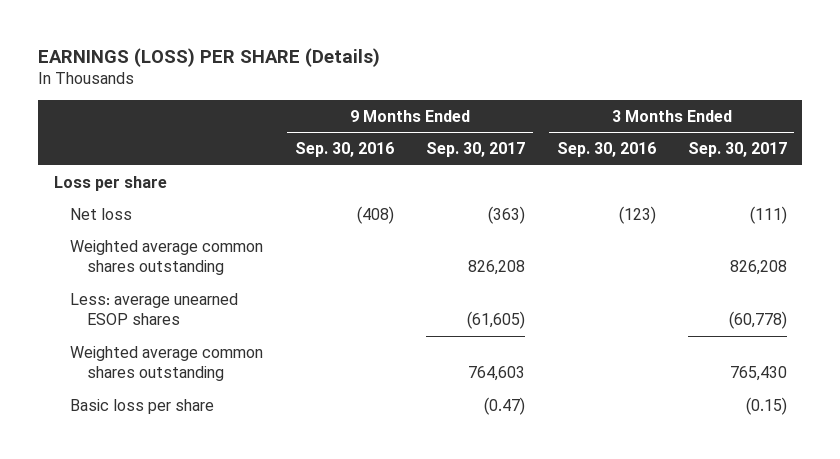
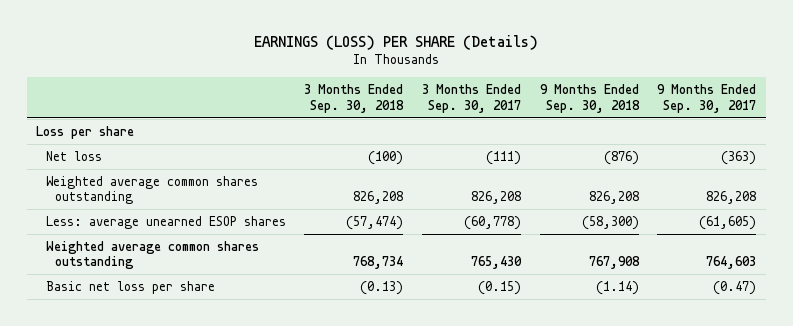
- | 9 Months Ended Sep. 30, 2016 | 9 Months Ended Sep. 30, 2017 | 3 Months Ended Sep. 30, 2016 | 3 Months Ended Sep. 30, 2017
+ | 3 Months Ended Sep. 30, 2018 | 3 Months Ended Sep. 30, 2017 | 9 Months Ended Sep. 30, 2018 | 9 Months Ended Sep. 30, 2017
- Basic loss per share | | (0.47) | | (0.15)
+ Basic net loss per share | (0.13) | (0.15) | (1.14) | (0.47)

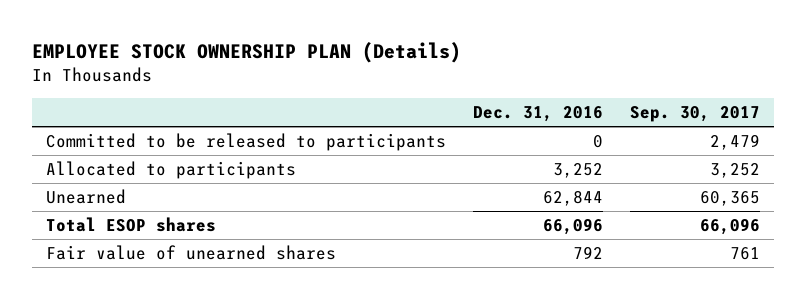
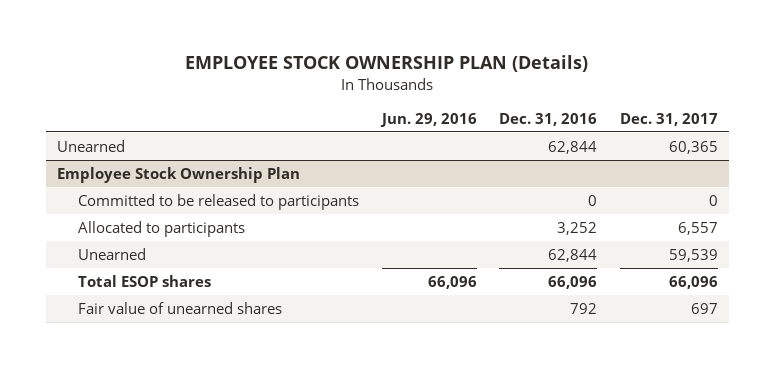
- | Dec. 31, 2016 | Sep. 30, 2017
+ | Jun. 29, 2016 | Dec. 31, 2016 | Dec. 31, 2017
+ Unearned | | 62,844 | 60,365
+ Employee Stock Ownership Plan

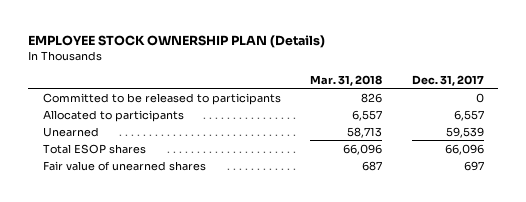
- | Jun. 29, 2016 | Dec. 31, 2016 | Dec. 31, 2017
+ | Mar. 31, 2018 | Dec. 31, 2017
- Unearned | | 62,844 | 60,365
- Employee Stock Ownership Plan

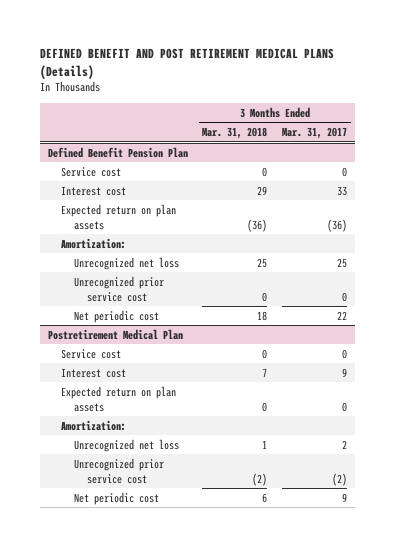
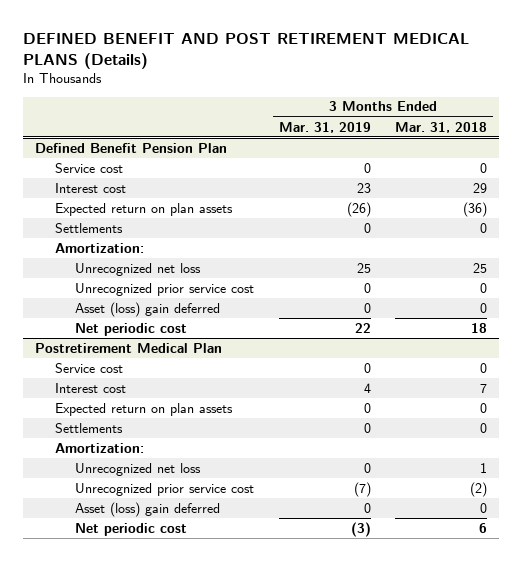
- | 3 Months Ended Mar. 31, 2018 | 3 Months Ended Mar. 31, 2017
+ | 3 Months Ended Mar. 31, 2019 | 3 Months Ended Mar. 31, 2018
@ Defined Benefit Pension Plan
+ Settlements | 0 | 0
+ Asset (loss) gain deferred | 0 | 0
@ Postretirement Medical Plan
+ Settlements | 0 | 0
+ Asset (loss) gain deferred | 0 | 0

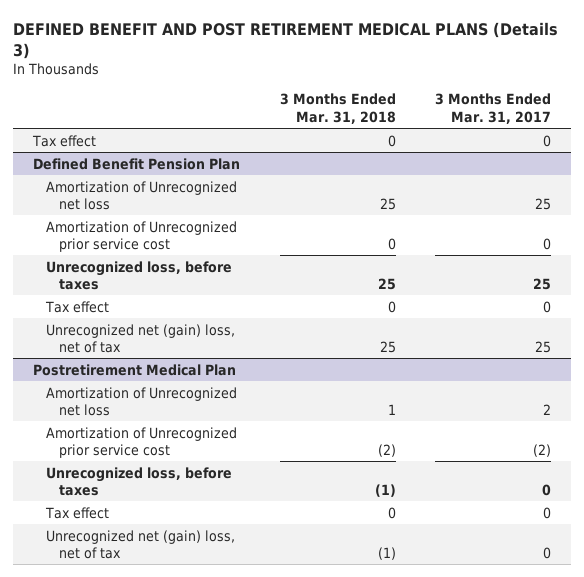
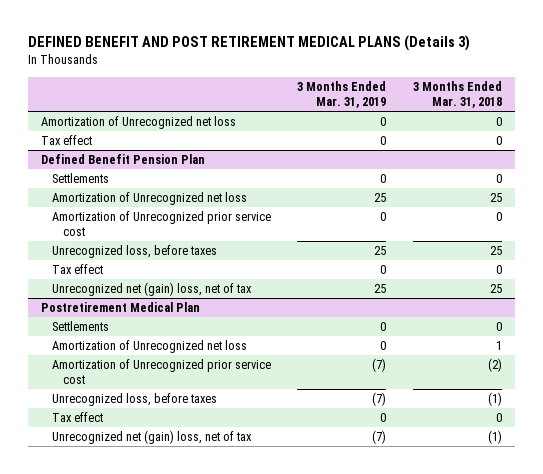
- | 3 Months Ended Mar. 31, 2018 | 3 Months Ended Mar. 31, 2017
+ | 3 Months Ended Mar. 31, 2019 | 3 Months Ended Mar. 31, 2018
+ Amortization of Unrecognized net loss | 0 | 0
@ Defined Benefit Pension Plan
+ Settlements | 0 | 0
@ Postretirement Medical Plan
+ Settlements | 0 | 0

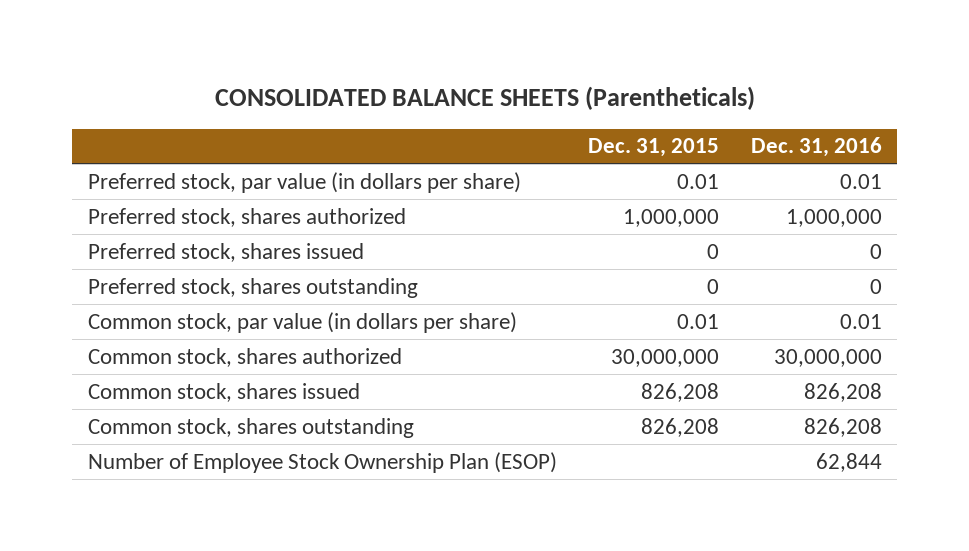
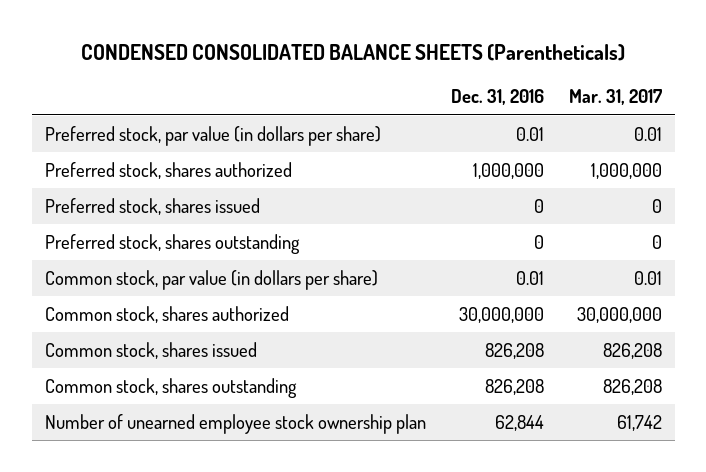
- CONSOLIDATED BALANCE SHEETS (Parentheticals)
+ CONDENSED CONSOLIDATED BALANCE SHEETS (Parentheticals)
- | Dec. 31, 2015 | Dec. 31, 2016
+ | Dec. 31, 2016 | Mar. 31, 2017
- Number of Employee Stock Ownership Plan (ESOP) | | 62,844
+ Number of unearned employee stock ownership plan | 62,844 | 61,742

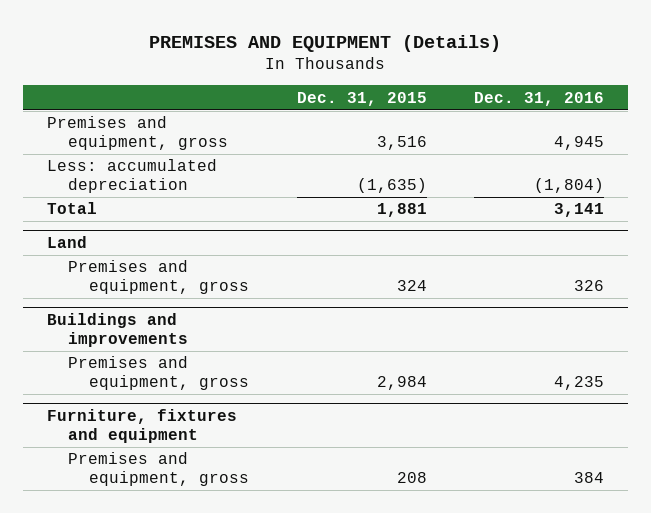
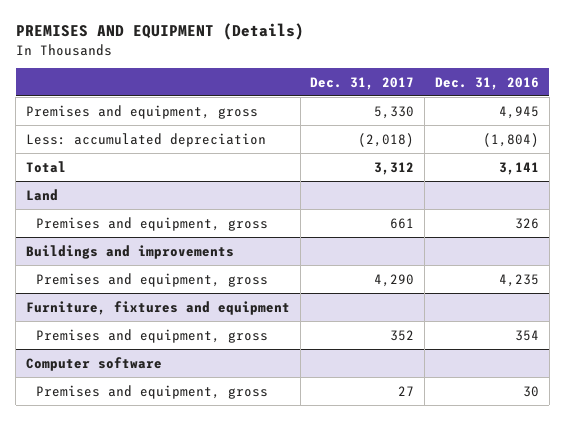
- | Dec. 31, 2015 | Dec. 31, 2016
+ | Dec. 31, 2017 | Dec. 31, 2016
@ Furniture, fixtures and equipment
- Premises and equipment, gross | 208 | 384
+ Premises and equipment, gross | 352 | 354
+ Computer software
+ Premises and equipment, gross | 27 | 30

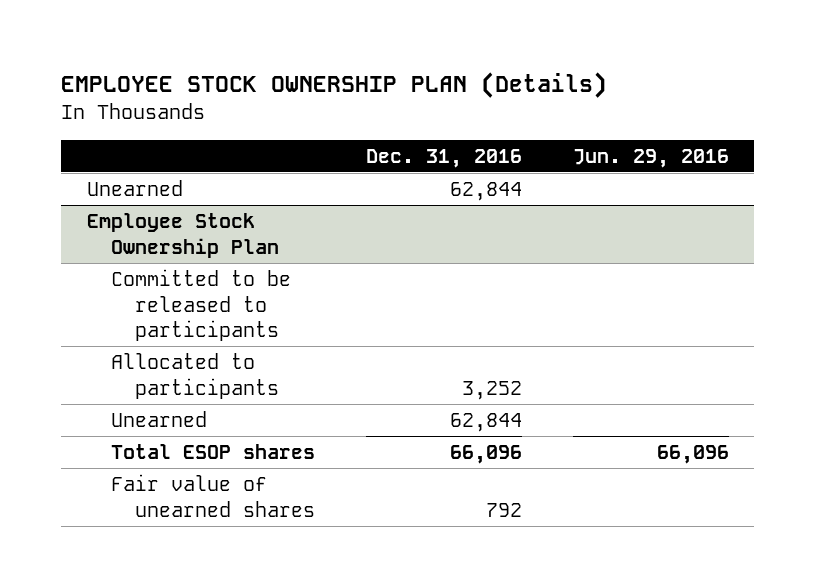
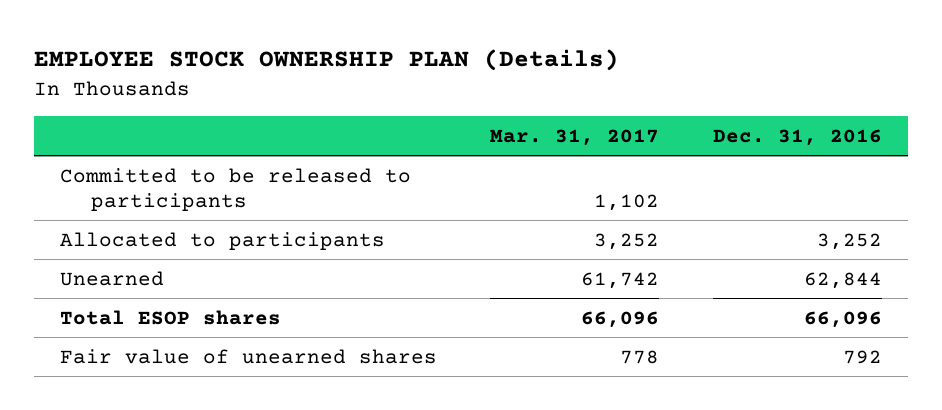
- | Dec. 31, 2016 | Jun. 29, 2016
+ | Mar. 31, 2017 | Dec. 31, 2016
- Unearned | 62,844 |
- Employee Stock Ownership Plan

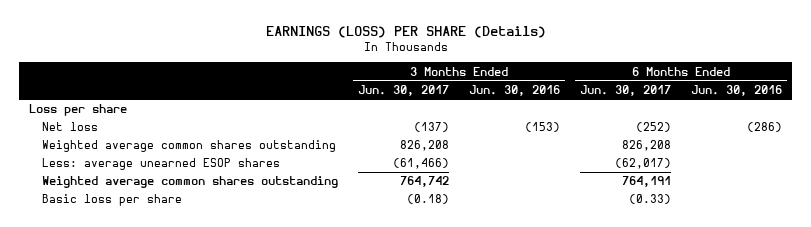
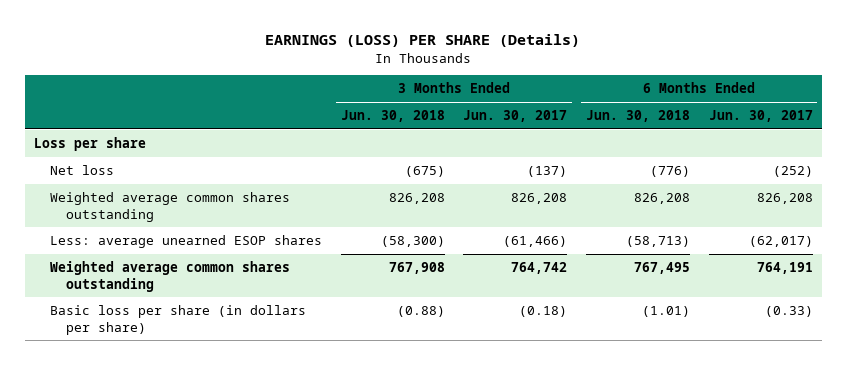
- | 3 Months Ended Jun. 30, 2017 | 3 Months Ended Jun. 30, 2016 | 6 Months Ended Jun. 30, 2017 | 6 Months Ended Jun. 30, 2016
+ | 3 Months Ended Jun. 30, 2018 | 3 Months Ended Jun. 30, 2017 | 6 Months Ended Jun. 30, 2018 | 6 Months Ended Jun. 30, 2017
- Basic loss per share | (0.18) | | (0.33) |
+ Basic loss per share (in dollars per share) | (0.88) | (0.18) | (1.01) | (0.33)

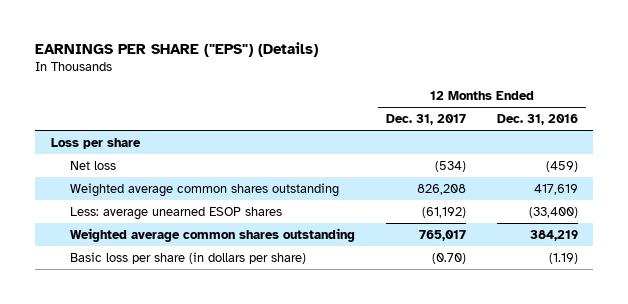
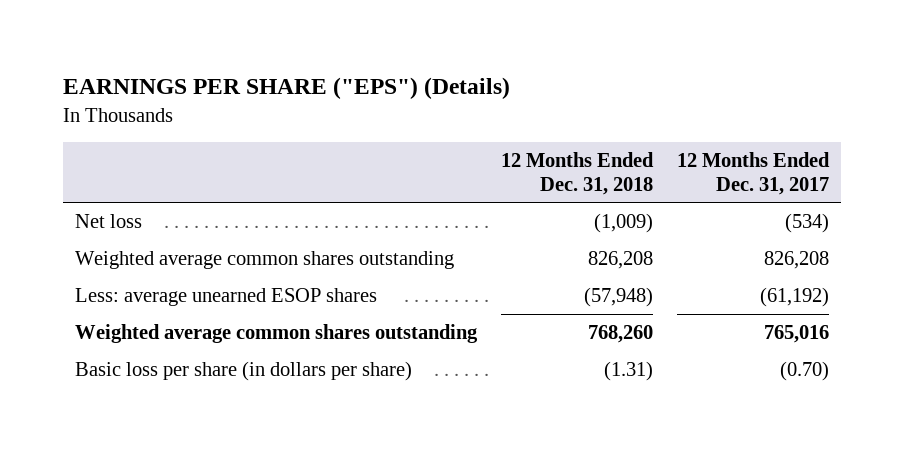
- | 12 Months Ended Dec. 31, 2017 | 12 Months Ended Dec. 31, 2016
+ | 12 Months Ended Dec. 31, 2018 | 12 Months Ended Dec. 31, 2017
- Loss per share
- Weighted average common shares outstanding | 765,017 | 384,219
+ Weighted average common shares outstanding | 768,260 | 765,016

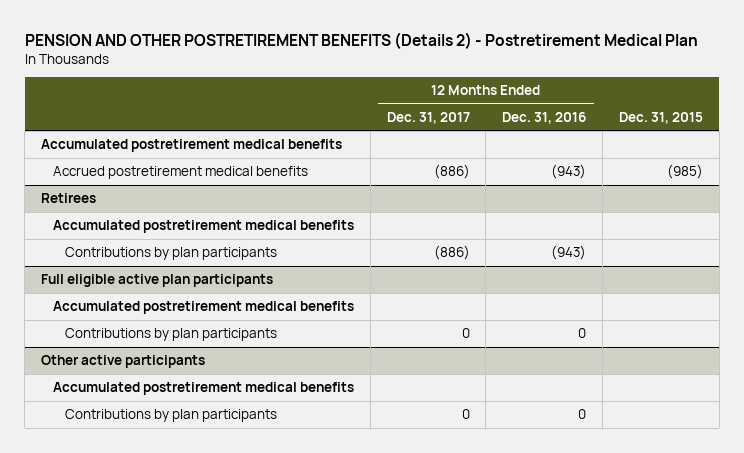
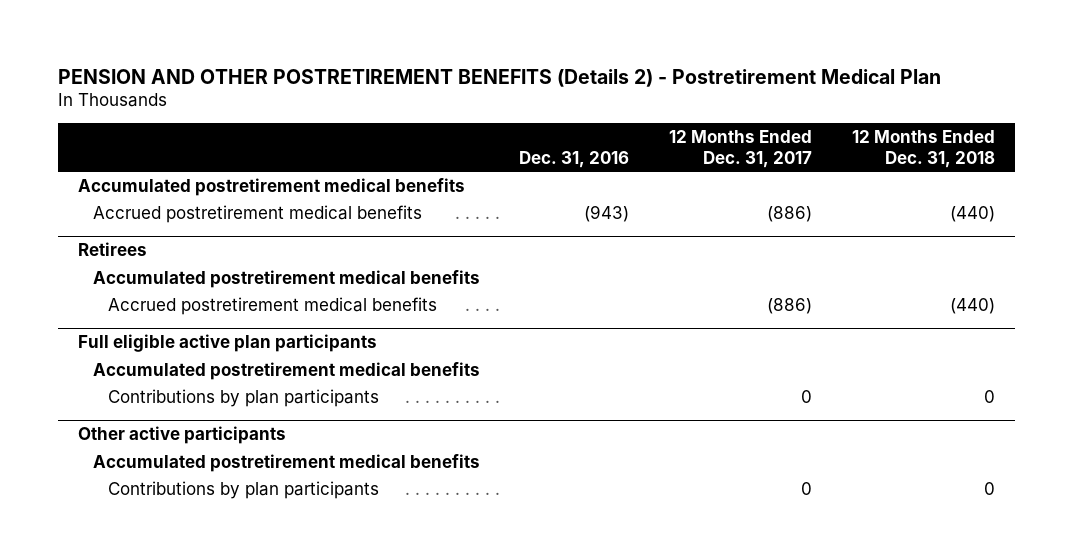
- | 12 Months Ended Dec. 31, 2017 | 12 Months Ended Dec. 31, 2016 | Dec. 31, 2015
+ | Dec. 31, 2016 | 12 Months Ended Dec. 31, 2017 | 12 Months Ended Dec. 31, 2018
@ Retirees
- Contributions by plan participants | (886) | (943) |
+ Accrued postretirement medical benefits | | (886) | (440)

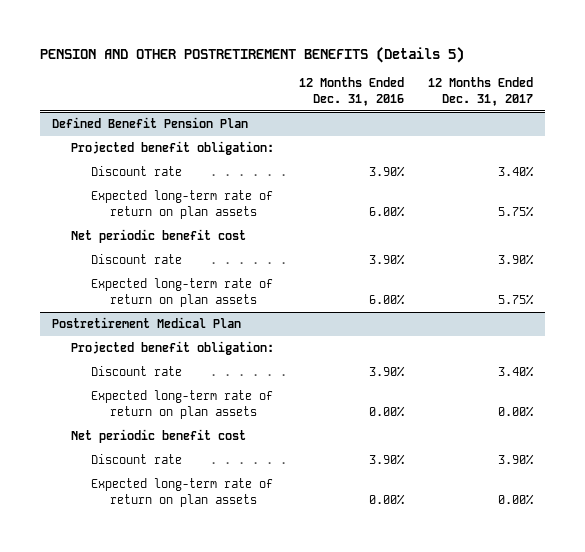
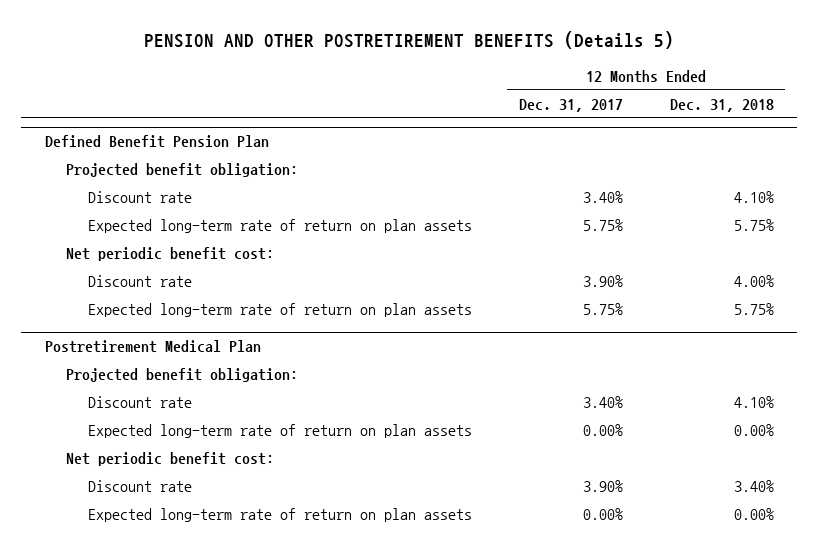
- | 12 Months Ended Dec. 31, 2016 | 12 Months Ended Dec. 31, 2017
+ | 12 Months Ended Dec. 31, 2017 | 12 Months Ended Dec. 31, 2018
@ Defined Benefit Pension Plan
- Net periodic benefit cost
+ Net periodic benefit cost:
@ Postretirement Medical Plan
- Net periodic benefit cost
+ Net periodic benefit cost:

